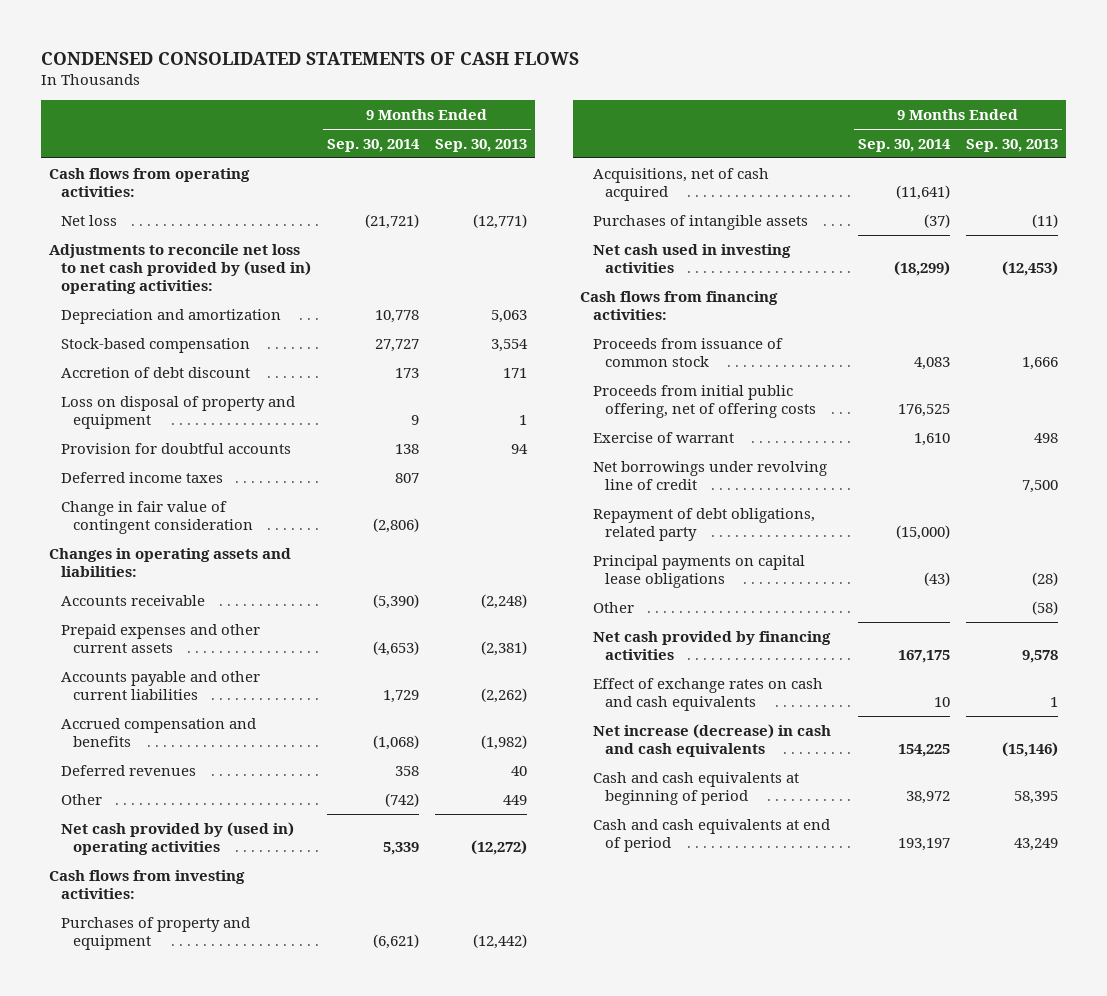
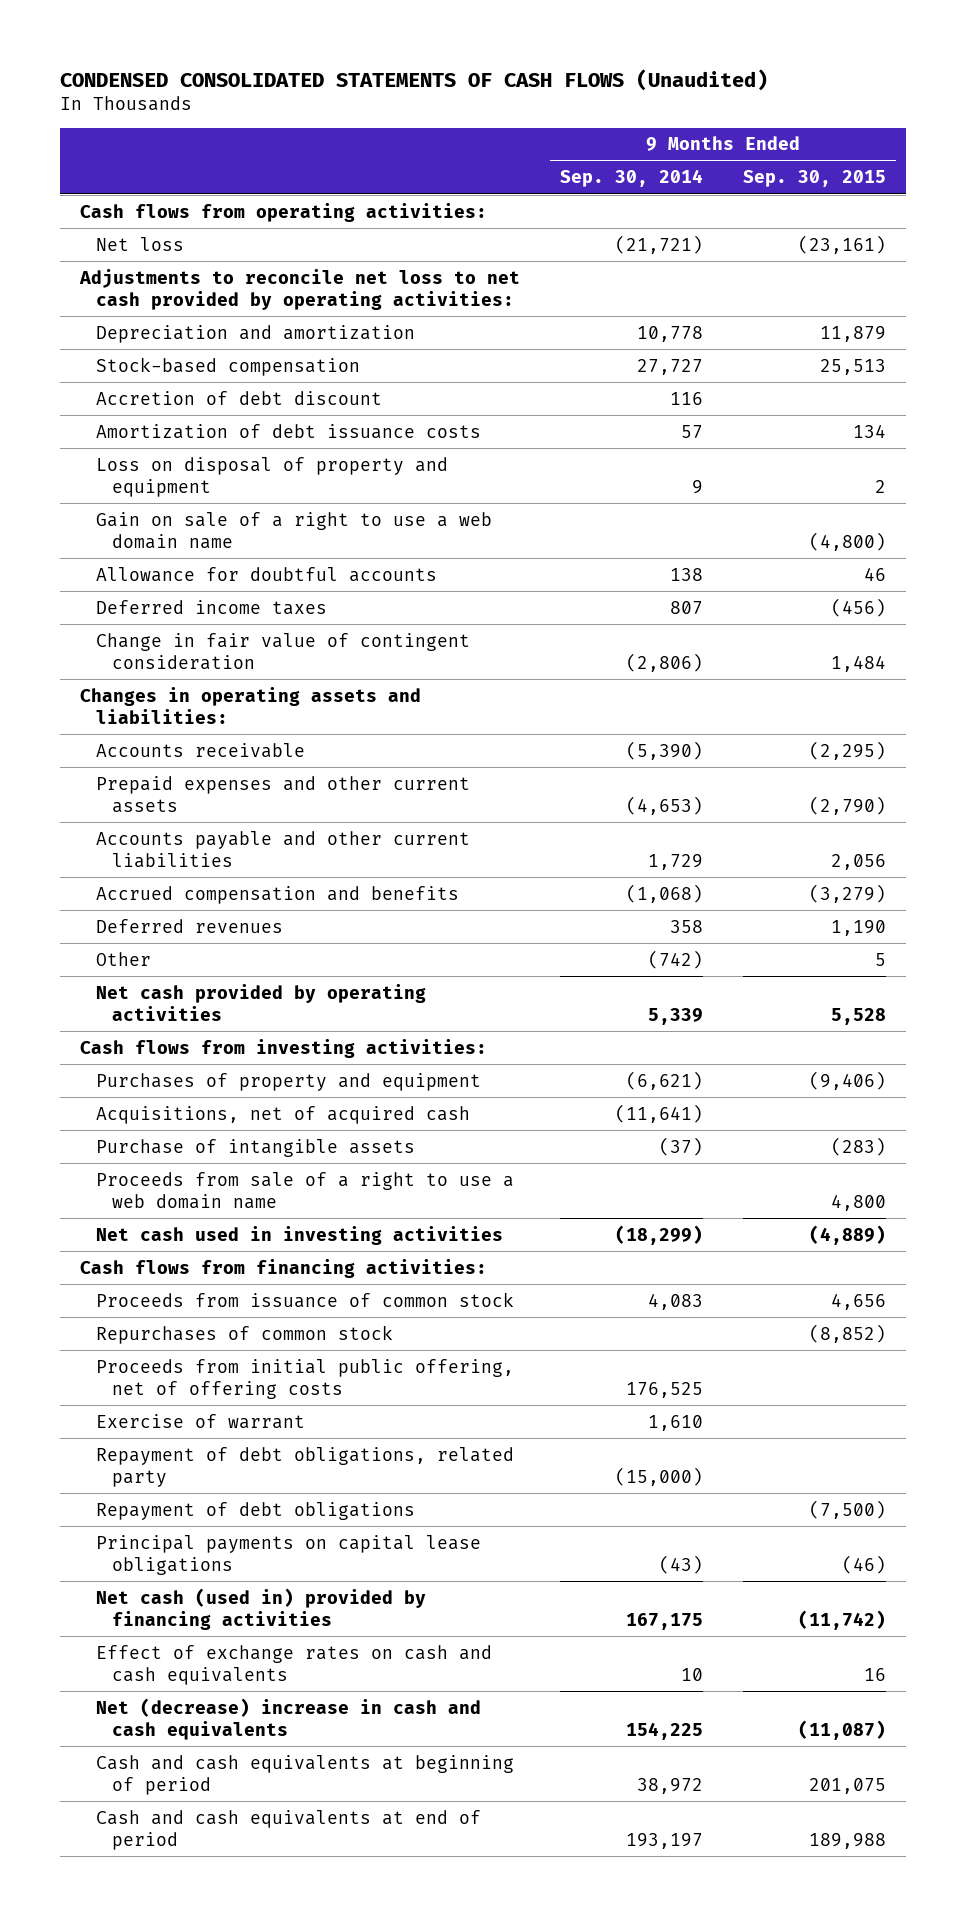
- CONDENSED CONSOLIDATED STATEMENTS OF CASH FLOWS
+ CONDENSED CONSOLIDATED STATEMENTS OF CASH FLOWS (Unaudited)
- | 9 Months Ended Sep. 30, 2014 | 9 Months Ended Sep. 30, 2013
+ | 9 Months Ended Sep. 30, 2014 | 9 Months Ended Sep. 30, 2015
- Adjustments to reconcile net loss to net cash provided by (used in) operating activities:
+ Adjustments to reconcile net loss to net cash provided by operating activities:
- Accretion of debt discount | 173 | 171
+ Accretion of debt discount | 116 |
+ Amortization of debt issuance costs | 57 | 134
- Provision for doubtful accounts | 138 | 94
+ Gain on sale of a right to use a web domain name | | (4,800)
+ Allowance for doubtful accounts | 138 | 46
- Net cash provided by (used in) operating activities | 5,339 | (12,272)
+ Net cash provided by operating activities | 5,339 | 5,528
- Acquisitions, net of cash acquired | (11,641) |
- Purchases of intangible assets | (37) | (11)
+ Acquisitions, net of acquired cash | (11,641) |
+ Purchase of intangible assets | (37) | (283)
+ Proceeds from sale of a right to use a web domain name | | 4,800
+ Repurchases of common stock | | (8,852)
- Net borrowings under revolving line of credit | | 7,500
+ Repayment of debt obligations | | (7,500)
- Other | | (58)
- Net cash provided by financing activities | 167,175 | 9,578
+ Net cash (used in) provided by financing activities | 167,175 | (11,742)
- Net increase (decrease) in cash and cash equivalents | 154,225 | (15,146)
+ Net (decrease) increase in cash and cash equivalents | 154,225 | (11,087)

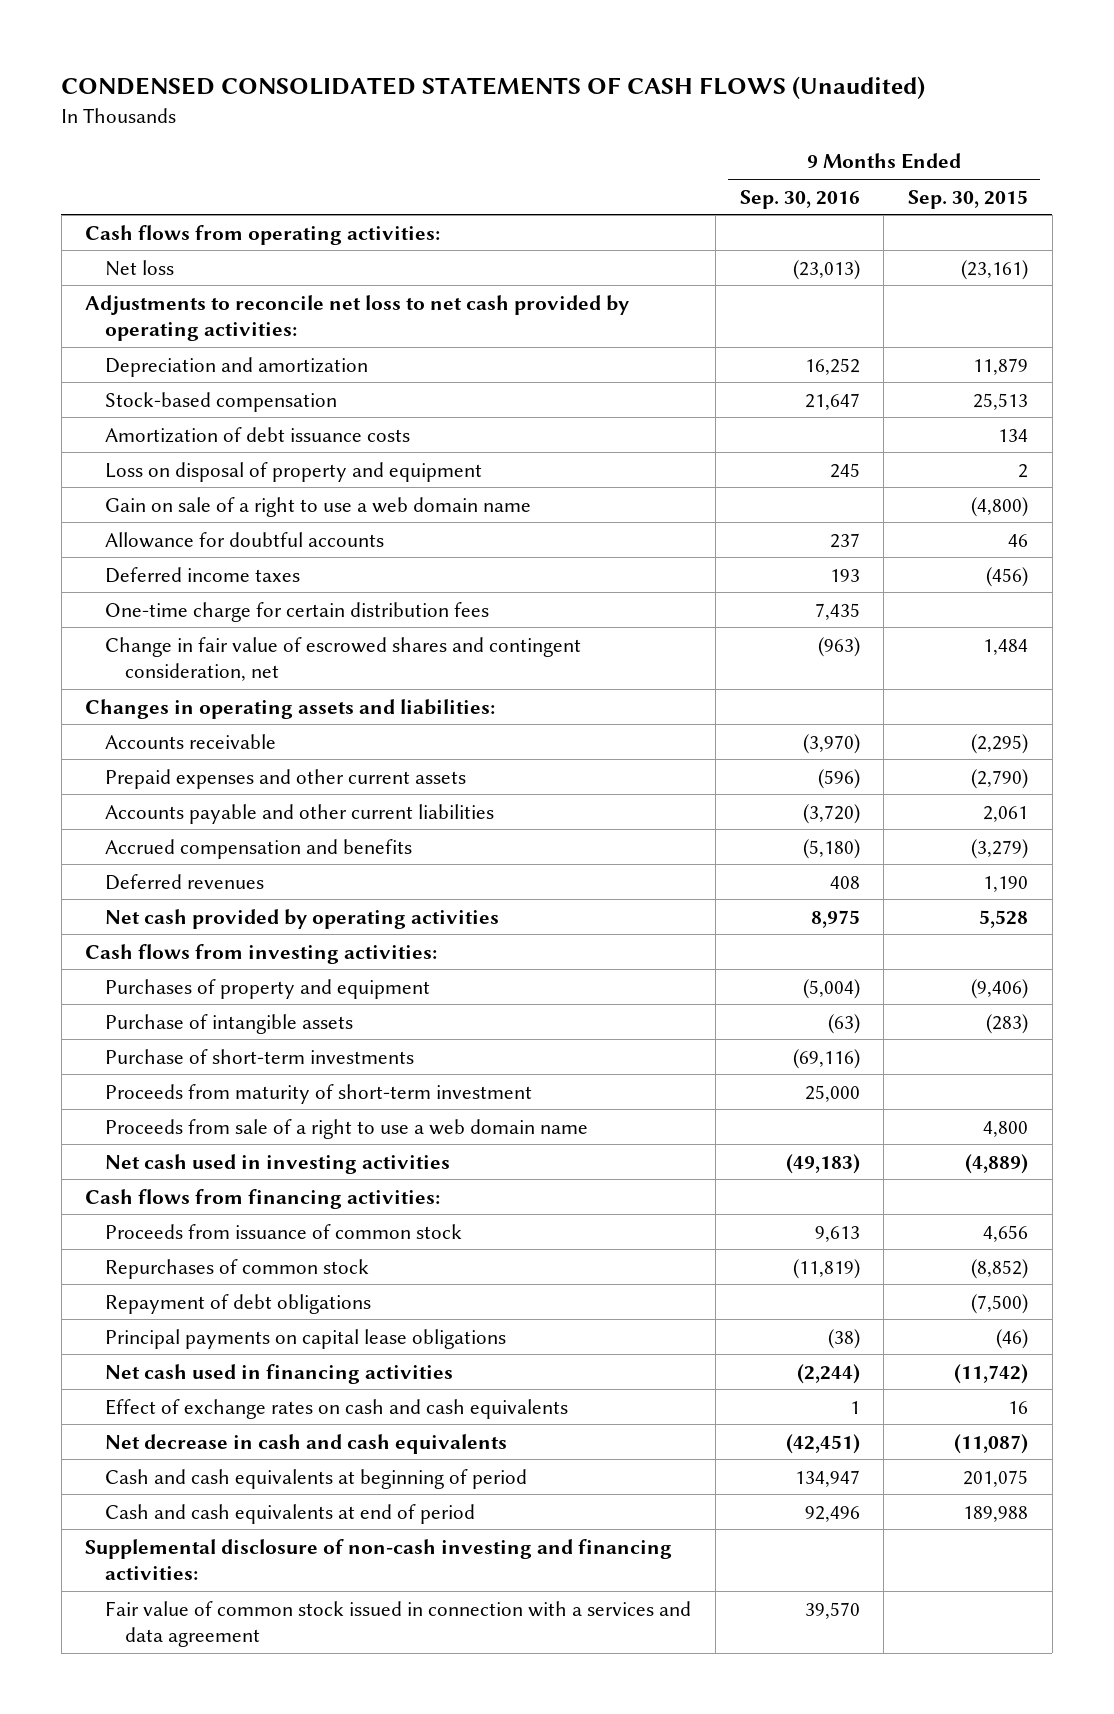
- | 9 Months Ended Sep. 30, 2014 | 9 Months Ended Sep. 30, 2015
+ | 9 Months Ended Sep. 30, 2016 | 9 Months Ended Sep. 30, 2015
- Accretion of debt discount | 116 |
- Change in fair value of contingent consideration | (2,806) | 1,484
+ One-time charge for certain distribution fees | 7,435 |
+ Change in fair value of escrowed shares and contingent consideration, net | (963) | 1,484
- Accounts payable and other current liabilities | 1,729 | 2,056
+ Accounts payable and other current liabilities | (3,720) | 2,061
- Other | (742) | 5
- Acquisitions, net of acquired cash | (11,641) |
+ Purchase of short-term investments | (69,116) |
+ Proceeds from maturity of short-term investment | 25,000 |
- Proceeds from initial public offering, net of offering costs | 176,525 |
- Exercise of warrant | 1,610 |
- Repayment of debt obligations, related party | (15,000) |
- Net cash (used in) provided by financing activities | 167,175 | (11,742)
+ Net cash used in financing activities | (2,244) | (11,742)
- Net (decrease) increase in cash and cash equivalents | 154,225 | (11,087)
+ Net decrease in cash and cash equivalents | (42,451) | (11,087)
+ Supplemental disclosure of non-cash investing and financing activities:
+ Fair value of common stock issued in connection with a services and data agreement | 39,570 |

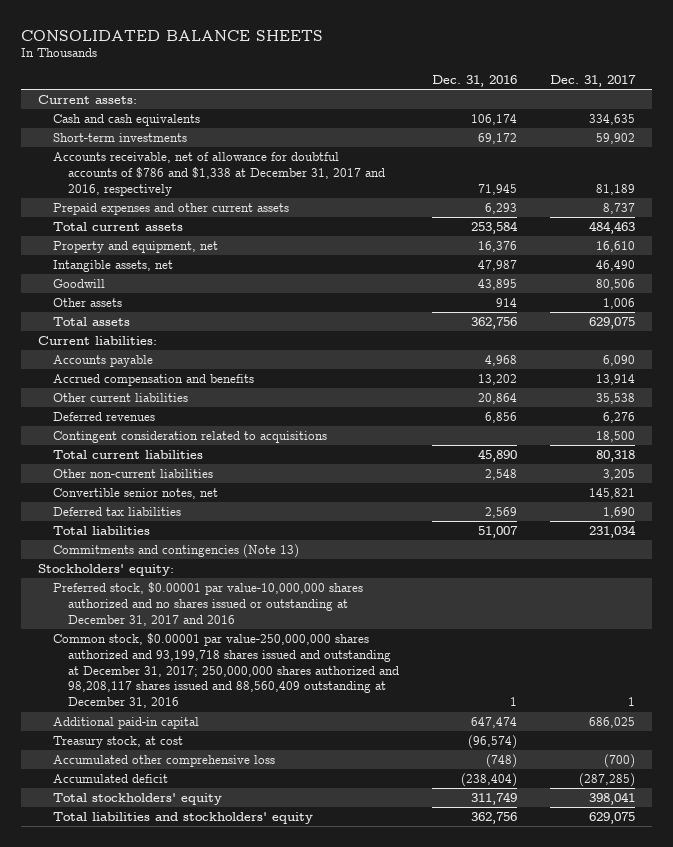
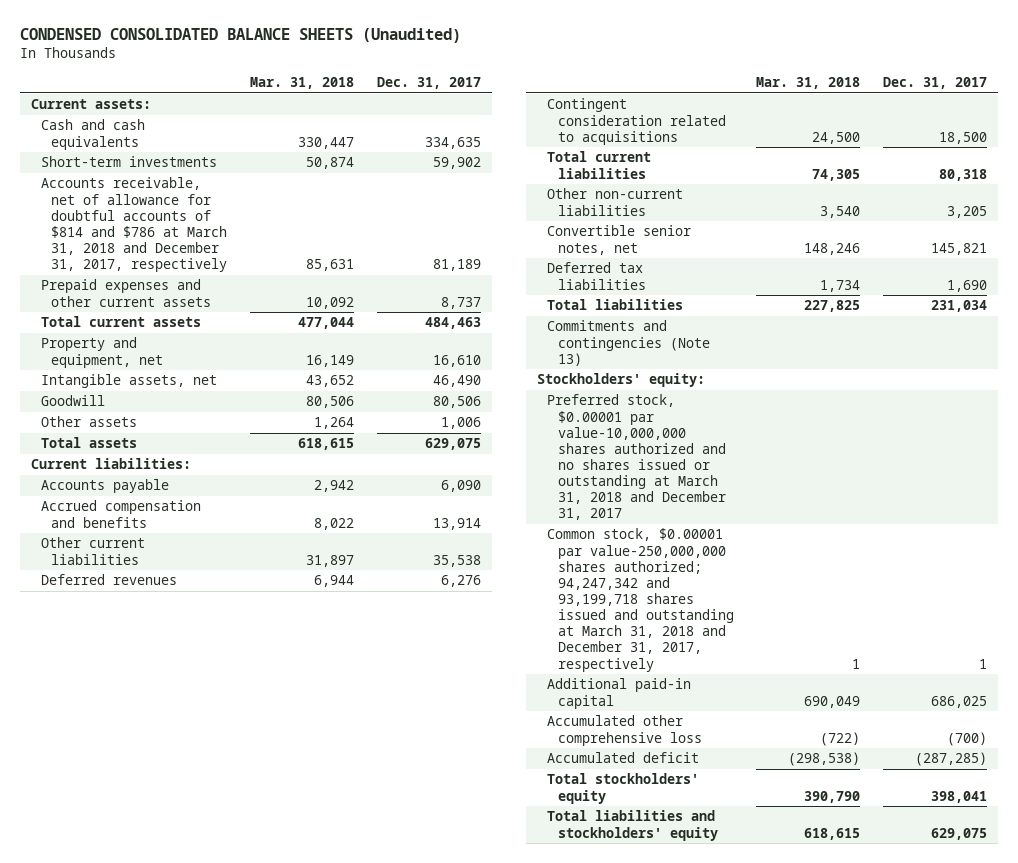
- CONSOLIDATED BALANCE SHEETS
+ CONDENSED CONSOLIDATED BALANCE SHEETS (Unaudited)
- | Dec. 31, 2016 | Dec. 31, 2017
+ | Mar. 31, 2018 | Dec. 31, 2017
- Accounts receivable, net of allowance for doubtful accounts of $786 and $1,338 at December 31, 2017 and 2016, respectively | 71,945 | 81,189
+ Accounts receivable, net of allowance for doubtful accounts of $814 and $786 at March 31, 2018 and December 31, 2017, respectively | 85,631 | 81,189
- Preferred stock, $0.00001 par value-10,000,000 shares authorized and no shares issued or outstanding at December 31, 2017 and 2016
- Common stock, $0.00001 par value-250,000,000 shares authorized and 93,199,718 shares issued and outstanding at December 31, 2017; 250,000,000 shares authorized and 98,208,117 shares issued and 88,560,409 outstanding at December 31, 2016 | 1 | 1
+ Preferred stock, $0.00001 par value-10,000,000 shares authorized and no shares issued or outstanding at March 31, 2018 and December 31, 2017
+ Common stock, $0.00001 par value-250,000,000 shares authorized; 94,247,342 and 93,199,718 shares issued and outstanding at March 31, 2018 and December 31, 2017, respectively | 1 | 1
- Treasury stock, at cost | (96,574) |

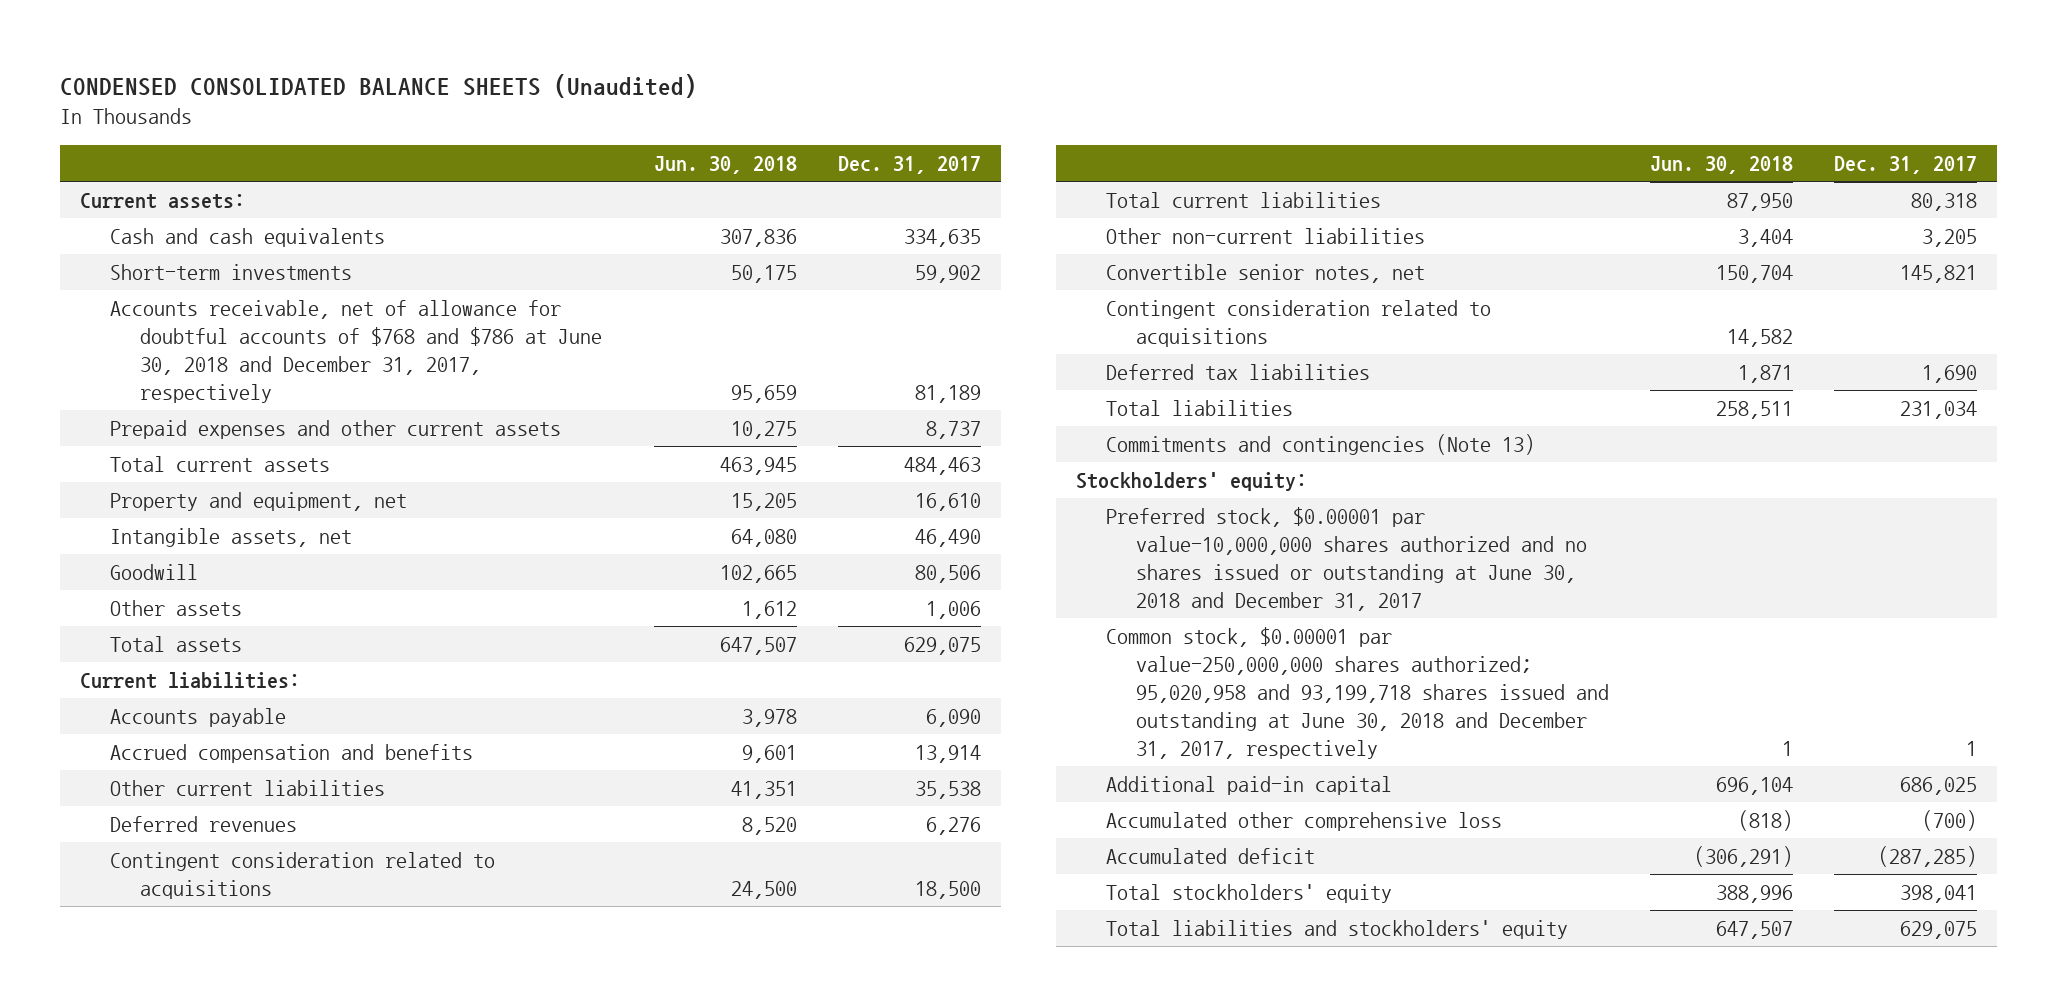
- | Mar. 31, 2018 | Dec. 31, 2017
+ | Jun. 30, 2018 | Dec. 31, 2017
- Accounts receivable, net of allowance for doubtful accounts of $814 and $786 at March 31, 2018 and December 31, 2017, respectively | 85,631 | 81,189
+ Accounts receivable, net of allowance for doubtful accounts of $768 and $786 at June 30, 2018 and December 31, 2017, respectively | 95,659 | 81,189
+ Contingent consideration related to acquisitions | 14,582 |
- Preferred stock, $0.00001 par value-10,000,000 shares authorized and no shares issued or outstanding at March 31, 2018 and December 31, 2017
- Common stock, $0.00001 par value-250,000,000 shares authorized; 94,247,342 and 93,199,718 shares issued and outstanding at March 31, 2018 and December 31, 2017, respectively | 1 | 1
+ Preferred stock, $0.00001 par value-10,000,000 shares authorized and no shares issued or outstanding at June 30, 2018 and December 31, 2017
+ Common stock, $0.00001 par value-250,000,000 shares authorized; 95,020,958 and 93,199,718 shares issued and outstanding at June 30, 2018 and December 31, 2017, respectively | 1 | 1

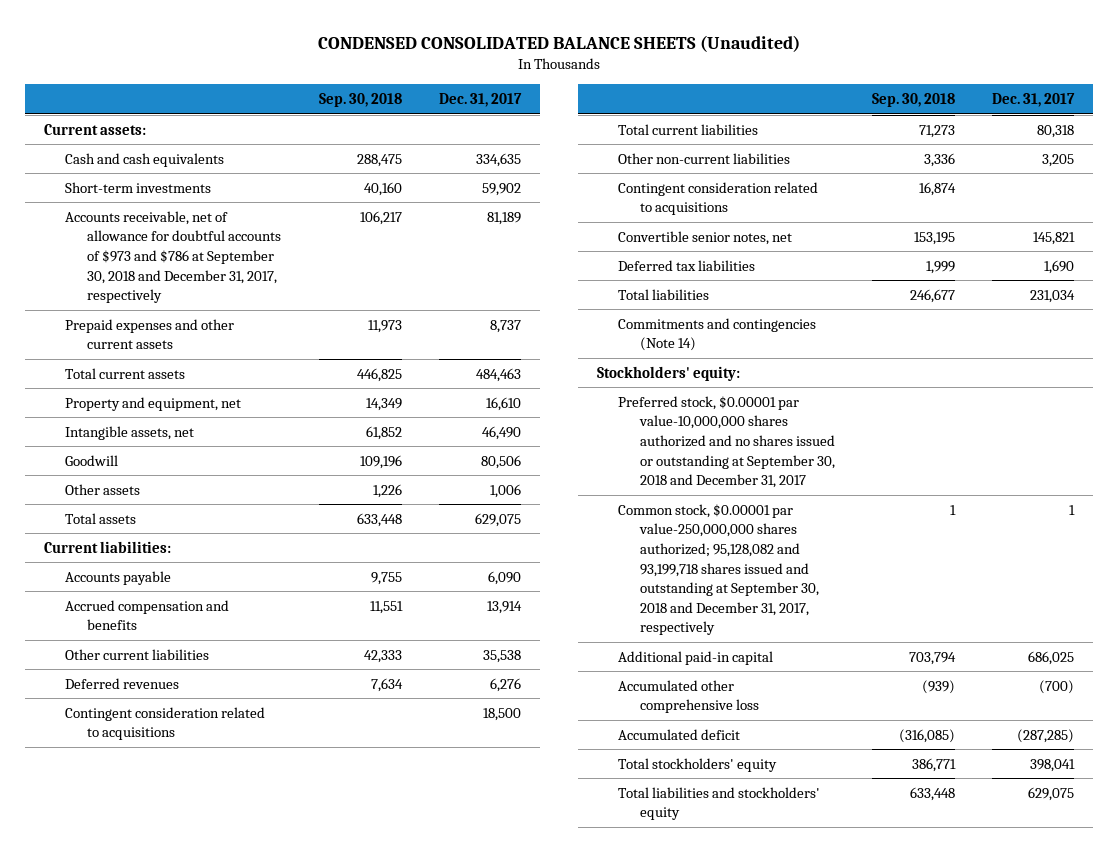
- | Jun. 30, 2018 | Dec. 31, 2017
+ | Sep. 30, 2018 | Dec. 31, 2017
- Accounts receivable, net of allowance for doubtful accounts of $768 and $786 at June 30, 2018 and December 31, 2017, respectively | 95,659 | 81,189
+ Accounts receivable, net of allowance for doubtful accounts of $973 and $786 at September 30, 2018 and December 31, 2017, respectively | 106,217 | 81,189
moved down: Convertible senior notes, net | 153,195 | 145,821
- Commitments and contingencies (Note 13)
+ Commitments and contingencies (Note 14)
- Preferred stock, $0.00001 par value-10,000,000 shares authorized and no shares issued or outstanding at June 30, 2018 and December 31, 2017
- Common stock, $0.00001 par value-250,000,000 shares authorized; 95,020,958 and 93,199,718 shares issued and outstanding at June 30, 2018 and December 31, 2017, respectively | 1 | 1
+ Preferred stock, $0.00001 par value-10,000,000 shares authorized and no shares issued or outstanding at September 30, 2018 and December 31, 2017
+ Common stock, $0.00001 par value-250,000,000 shares authorized; 95,128,082 and 93,199,718 shares issued and outstanding at September 30, 2018 and December 31, 2017, respectively | 1 | 1

